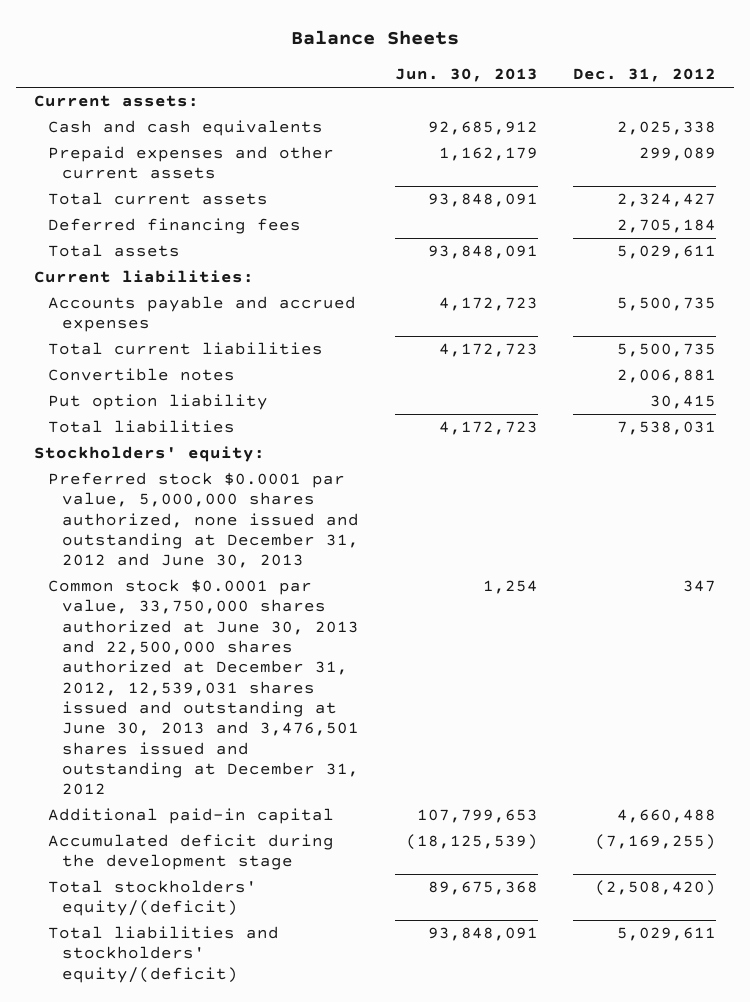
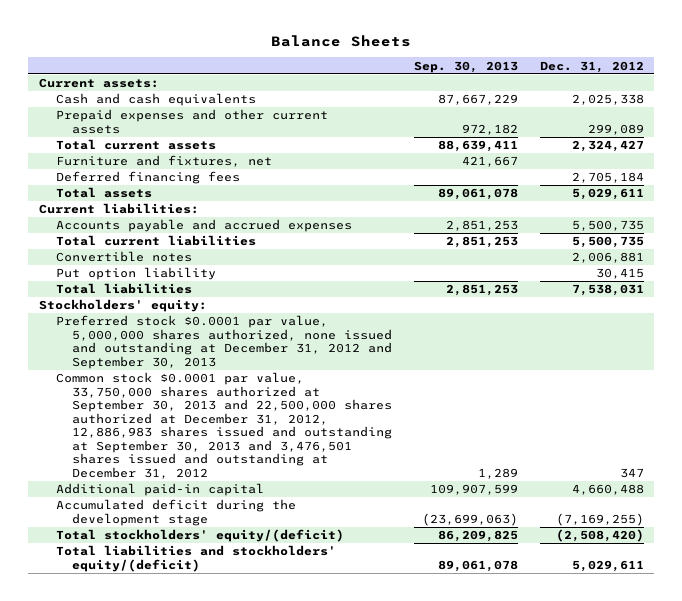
- | Jun. 30, 2013 | Dec. 31, 2012
+ | Sep. 30, 2013 | Dec. 31, 2012
+ Furniture and fixtures, net | 421,667 |
- Preferred stock $0.0001 par value, 5,000,000 shares authorized, none issued and outstanding at December 31, 2012 and June 30, 2013
- Common stock $0.0001 par value, 33,750,000 shares authorized at June 30, 2013 and 22,500,000 shares authorized at December 31, 2012, 12,539,031 shares issued and outstanding at June 30, 2013 and 3,476,501 shares issued and outstanding at December 31, 2012 | 1,254 | 347
+ Preferred stock $0.0001 par value, 5,000,000 shares authorized, none issued and outstanding at December 31, 2012 and September 30, 2013
+ Common stock $0.0001 par value, 33,750,000 shares authorized at September 30, 2013 and 22,500,000 shares authorized at December 31, 2012, 12,886,983 shares issued and outstanding at September 30, 2013 and 3,476,501 shares issued and outstanding at December 31, 2012 | 1,289 | 347

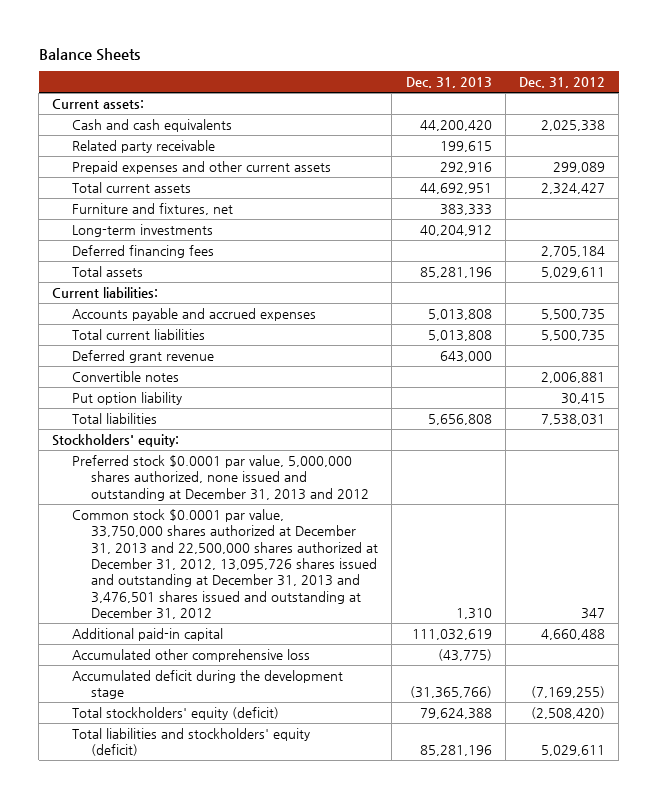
- | Sep. 30, 2013 | Dec. 31, 2012
+ | Dec. 31, 2013 | Dec. 31, 2012
+ Related party receivable | 199,615 |
+ Long-term investments | 40,204,912 |
+ Deferred grant revenue | 643,000 |
- Preferred stock $0.0001 par value, 5,000,000 shares authorized, none issued and outstanding at December 31, 2012 and September 30, 2013
- Common stock $0.0001 par value, 33,750,000 shares authorized at September 30, 2013 and 22,500,000 shares authorized at December 31, 2012, 12,886,983 shares issued and outstanding at September 30, 2013 and 3,476,501 shares issued and outstanding at December 31, 2012 | 1,289 | 347
+ Preferred stock $0.0001 par value, 5,000,000 shares authorized, none issued and outstanding at December 31, 2013 and 2012
+ Common stock $0.0001 par value, 33,750,000 shares authorized at December 31, 2013 and 22,500,000 shares authorized at December 31, 2012, 13,095,726 shares issued and outstanding at December 31, 2013 and 3,476,501 shares issued and outstanding at December 31, 2012 | 1,310 | 347
+ Accumulated other comprehensive loss | (43,775) |
- Total stockholders' equity/(deficit) | 86,209,825 | (2,508,420)
- Total liabilities and stockholders' equity/(deficit) | 89,061,078 | 5,029,611
+ Total stockholders' equity (deficit) | 79,624,388 | (2,508,420)
+ Total liabilities and stockholders' equity (deficit) | 85,281,196 | 5,029,611

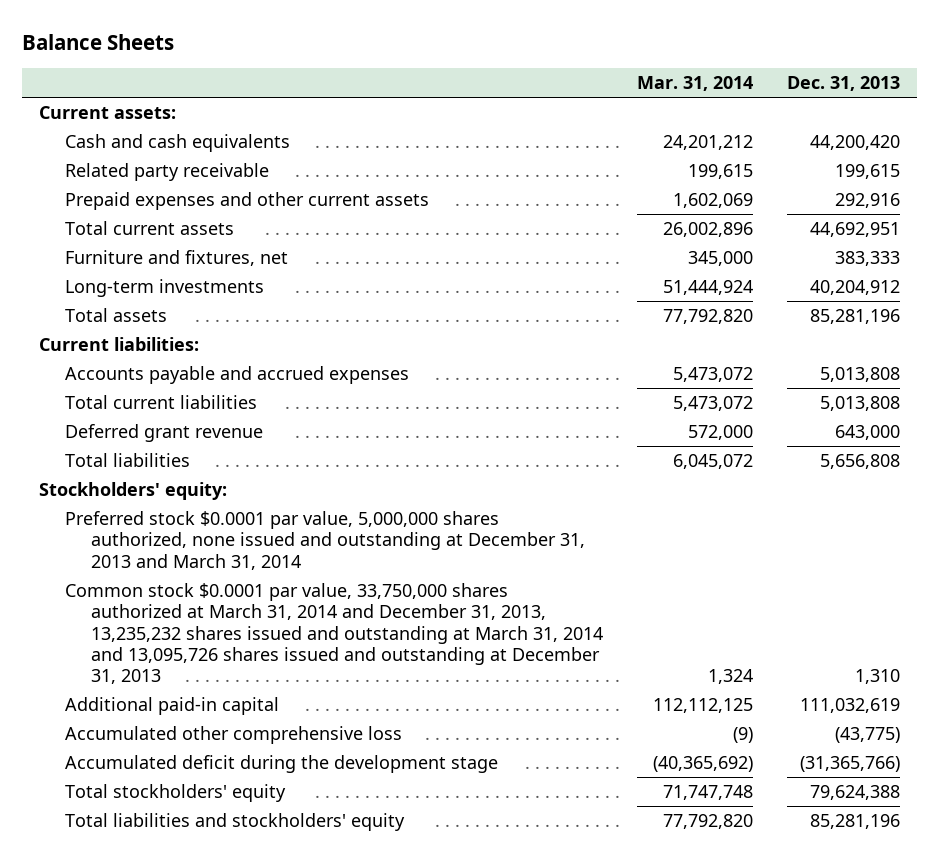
- | Dec. 31, 2013 | Dec. 31, 2012
+ | Mar. 31, 2014 | Dec. 31, 2013
- Deferred financing fees | | 2,705,184
- Convertible notes | | 2,006,881
- Put option liability | | 30,415
- Preferred stock $0.0001 par value, 5,000,000 shares authorized, none issued and outstanding at December 31, 2013 and 2012
- Common stock $0.0001 par value, 33,750,000 shares authorized at December 31, 2013 and 22,500,000 shares authorized at December 31, 2012, 13,095,726 shares issued and outstanding at December 31, 2013 and 3,476,501 shares issued and outstanding at December 31, 2012 | 1,310 | 347
+ Preferred stock $0.0001 par value, 5,000,000 shares authorized, none issued and outstanding at December 31, 2013 and March 31, 2014
+ Common stock $0.0001 par value, 33,750,000 shares authorized at March 31, 2014 and December 31, 2013, 13,235,232 shares issued and outstanding at March 31, 2014 and 13,095,726 shares issued and outstanding at December 31, 2013 | 1,324 | 1,310
- Total stockholders' equity (deficit) | 79,624,388 | (2,508,420)
- Total liabilities and stockholders' equity (deficit) | 85,281,196 | 5,029,611
+ Total stockholders' equity | 71,747,748 | 79,624,388
+ Total liabilities and stockholders' equity | 77,792,820 | 85,281,196

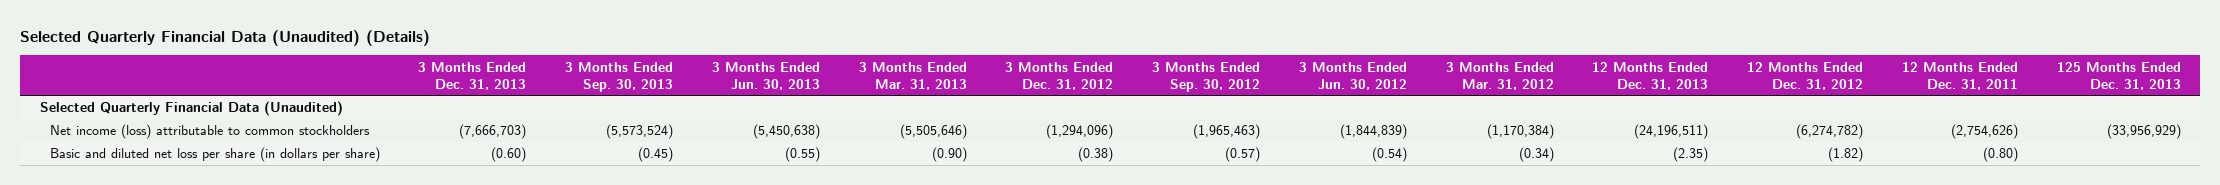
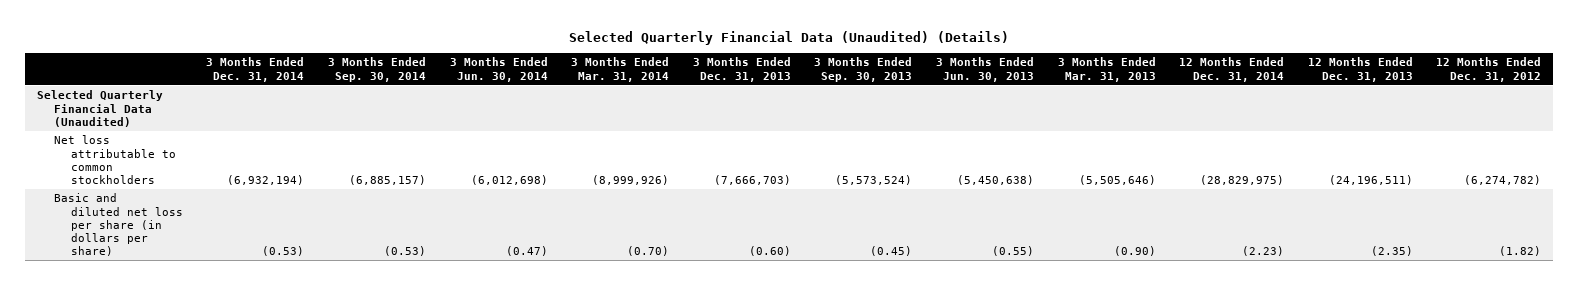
- | 3 Months Ended Dec. 31, 2013 | 3 Months Ended Sep. 30, 2013 | 3 Months Ended Jun. 30, 2013 | 3 Months Ended Mar. 31, 2013 | 3 Months Ended Dec. 31, 2012 | 3 Months Ended Sep. 30, 2012 | 3 Months Ended Jun. 30, 2012 | 3 Months Ended Mar. 31, 2012 | 12 Months Ended Dec. 31, 2013 | 12 Months Ended Dec. 31, 2012 | 12 Months Ended Dec. 31, 2011 | 125 Months Ended Dec. 31, 2013
+ | 3 Months Ended Dec. 31, 2014 | 3 Months Ended Sep. 30, 2014 | 3 Months Ended Jun. 30, 2014 | 3 Months Ended Mar. 31, 2014 | 3 Months Ended Dec. 31, 2013 | 3 Months Ended Sep. 30, 2013 | 3 Months Ended Jun. 30, 2013 | 3 Months Ended Mar. 31, 2013 | 12 Months Ended Dec. 31, 2014 | 12 Months Ended Dec. 31, 2013 | 12 Months Ended Dec. 31, 2012
- Net income (loss) attributable to common stockholders | (7,666,703) | (5,573,524) | (5,450,638) | (5,505,646) | (1,294,096) | (1,965,463) | (1,844,839) | (1,170,384) | (24,196,511) | (6,274,782) | (2,754,626) | (33,956,929)
+ Net loss attributable to common stockholders | (6,932,194) | (6,885,157) | (6,012,698) | (8,999,926) | (7,666,703) | (5,573,524) | (5,450,638) | (5,505,646) | (28,829,975) | (24,196,511) | (6,274,782)

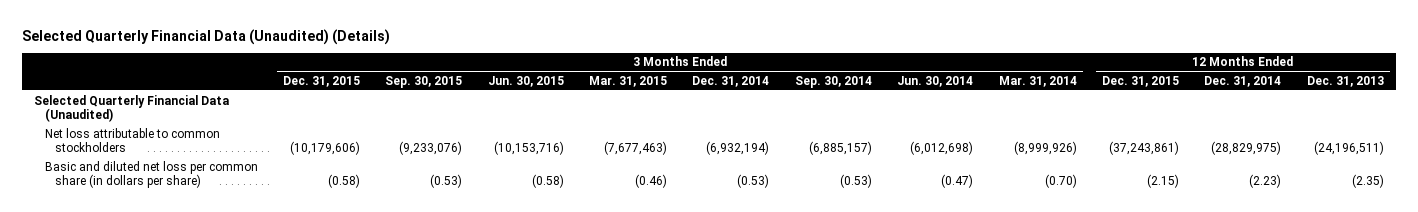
- | 3 Months Ended Dec. 31, 2014 | 3 Months Ended Sep. 30, 2014 | 3 Months Ended Jun. 30, 2014 | 3 Months Ended Mar. 31, 2014 | 3 Months Ended Dec. 31, 2013 | 3 Months Ended Sep. 30, 2013 | 3 Months Ended Jun. 30, 2013 | 3 Months Ended Mar. 31, 2013 | 12 Months Ended Dec. 31, 2014 | 12 Months Ended Dec. 31, 2013 | 12 Months Ended Dec. 31, 2012
+ | 3 Months Ended Dec. 31, 2015 | 3 Months Ended Sep. 30, 2015 | 3 Months Ended Jun. 30, 2015 | 3 Months Ended Mar. 31, 2015 | 3 Months Ended Dec. 31, 2014 | 3 Months Ended Sep. 30, 2014 | 3 Months Ended Jun. 30, 2014 | 3 Months Ended Mar. 31, 2014 | 12 Months Ended Dec. 31, 2015 | 12 Months Ended Dec. 31, 2014 | 12 Months Ended Dec. 31, 2013
- Basic and diluted net loss per share (in dollars per share) | (0.53) | (0.53) | (0.47) | (0.70) | (0.60) | (0.45) | (0.55) | (0.90) | (2.23) | (2.35) | (1.82)
+ Basic and diluted net loss per common share (in dollars per share) | (0.58) | (0.53) | (0.58) | (0.46) | (0.53) | (0.53) | (0.47) | (0.70) | (2.15) | (2.23) | (2.35)

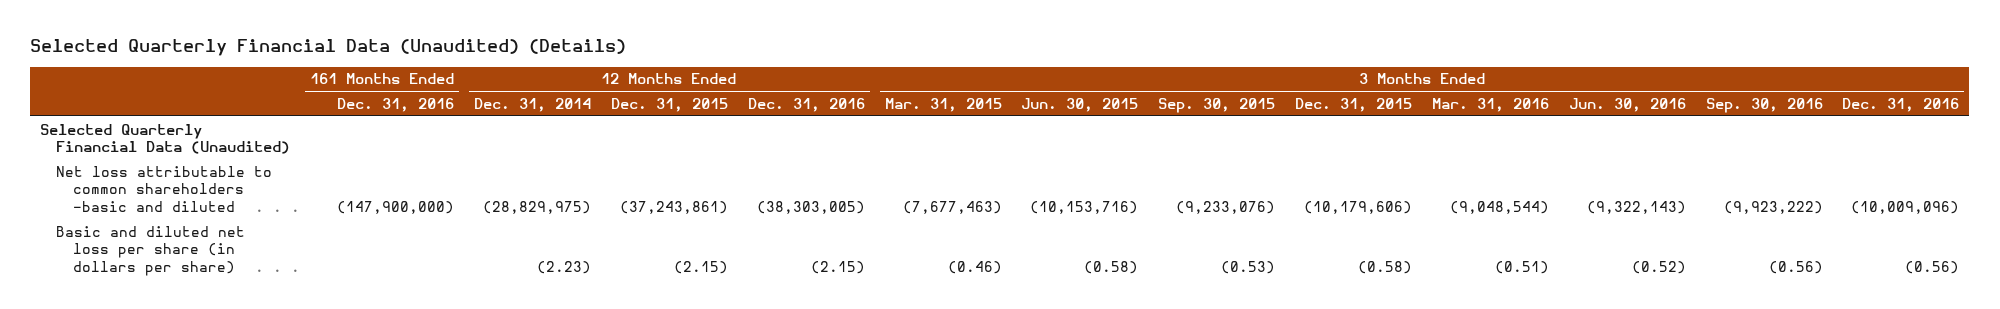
- | 3 Months Ended Dec. 31, 2015 | 3 Months Ended Sep. 30, 2015 | 3 Months Ended Jun. 30, 2015 | 3 Months Ended Mar. 31, 2015 | 3 Months Ended Dec. 31, 2014 | 3 Months Ended Sep. 30, 2014 | 3 Months Ended Jun. 30, 2014 | 3 Months Ended Mar. 31, 2014 | 12 Months Ended Dec. 31, 2015 | 12 Months Ended Dec. 31, 2014 | 12 Months Ended Dec. 31, 2013
+ | 161 Months Ended Dec. 31, 2016 | 12 Months Ended Dec. 31, 2014 | 12 Months Ended Dec. 31, 2015 | 12 Months Ended Dec. 31, 2016 | 3 Months Ended Mar. 31, 2015 | 3 Months Ended Jun. 30, 2015 | 3 Months Ended Sep. 30, 2015 | 3 Months Ended Dec. 31, 2015 | 3 Months Ended Mar. 31, 2016 | 3 Months Ended Jun. 30, 2016 | 3 Months Ended Sep. 30, 2016 | 3 Months Ended Dec. 31, 2016
- Net loss attributable to common stockholders | (10,179,606) | (9,233,076) | (10,153,716) | (7,677,463) | (6,932,194) | (6,885,157) | (6,012,698) | (8,999,926) | (37,243,861) | (28,829,975) | (24,196,511)
- Basic and diluted net loss per common share (in dollars per share) | (0.58) | (0.53) | (0.58) | (0.46) | (0.53) | (0.53) | (0.47) | (0.70) | (2.15) | (2.23) | (2.35)
+ Net loss attributable to common shareholders -basic and diluted | (147,900,000) | (28,829,975) | (37,243,861) | (38,303,005) | (7,677,463) | (10,153,716) | (9,233,076) | (10,179,606) | (9,048,544) | (9,322,143) | (9,923,222) | (10,009,096)
+ Basic and diluted net loss per share (in dollars per share) | | (2.23) | (2.15) | (2.15) | (0.46) | (0.58) | (0.53) | (0.58) | (0.51) | (0.52) | (0.56) | (0.56)

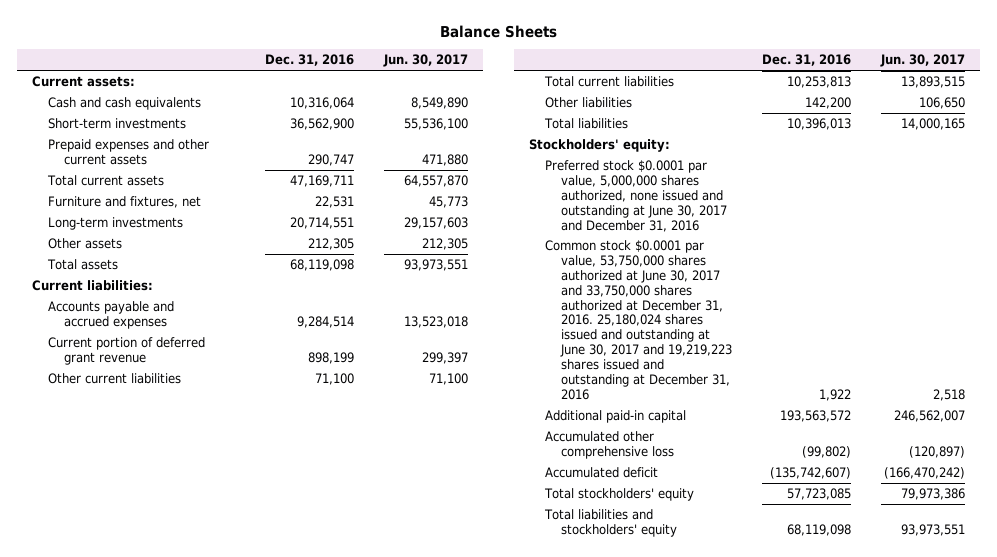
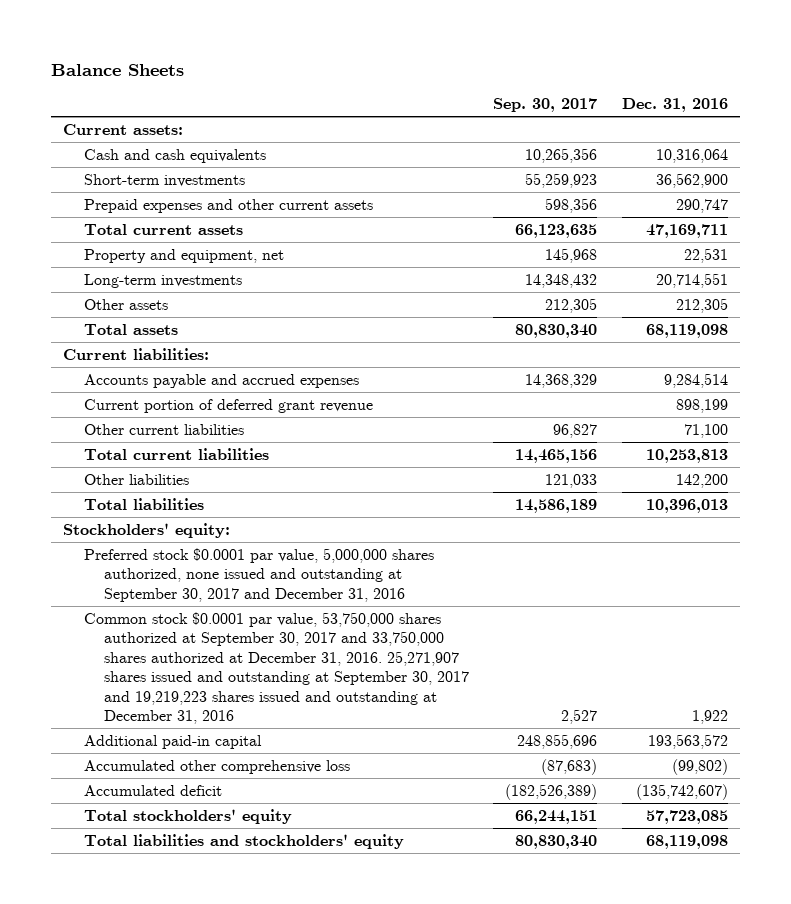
- | Dec. 31, 2016 | Jun. 30, 2017
+ | Sep. 30, 2017 | Dec. 31, 2016
- Furniture and fixtures, net | 22,531 | 45,773
+ Property and equipment, net | 145,968 | 22,531
- Preferred stock $0.0001 par value, 5,000,000 shares authorized, none issued and outstanding at June 30, 2017 and December 31, 2016
- Common stock $0.0001 par value, 53,750,000 shares authorized at June 30, 2017 and 33,750,000 shares authorized at December 31, 2016. 25,180,024 shares issued and outstanding at June 30, 2017 and 19,219,223 shares issued and outstanding at December 31, 2016 | 1,922 | 2,518
+ Preferred stock $0.0001 par value, 5,000,000 shares authorized, none issued and outstanding at September 30, 2017 and December 31, 2016
+ Common stock $0.0001 par value, 53,750,000 shares authorized at September 30, 2017 and 33,750,000 shares authorized at December 31, 2016. 25,271,907 shares issued and outstanding at September 30, 2017 and 19,219,223 shares issued and outstanding at December 31, 2016 | 2,527 | 1,922

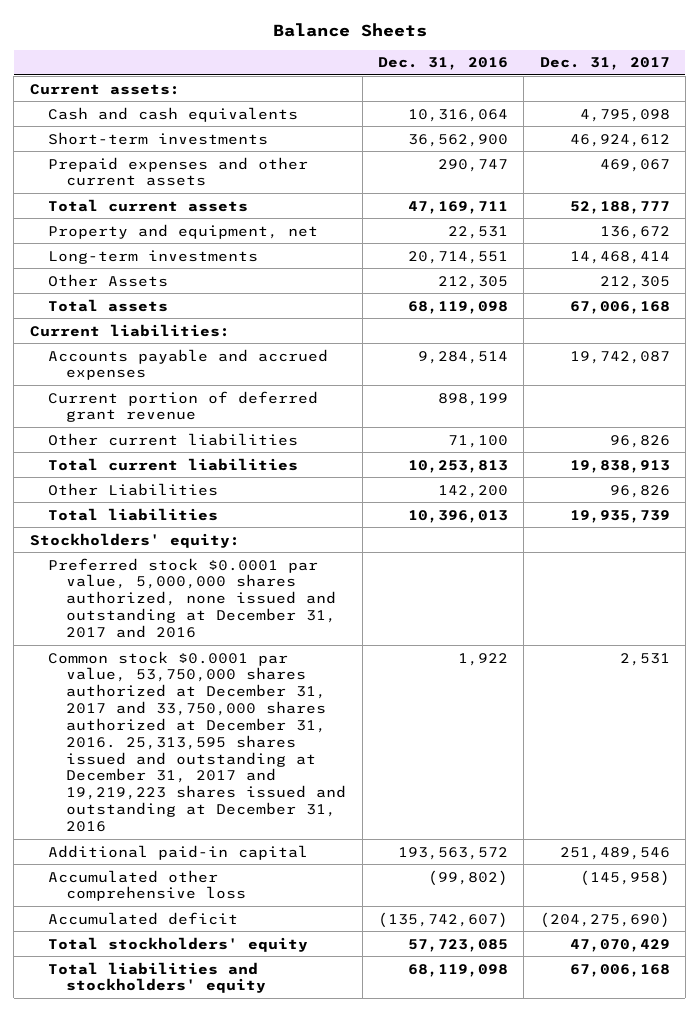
- | Sep. 30, 2017 | Dec. 31, 2016
+ | Dec. 31, 2016 | Dec. 31, 2017
- Other assets | 212,305 | 212,305
+ Other Assets | 212,305 | 212,305
- Other liabilities | 121,033 | 142,200
+ Other Liabilities | 142,200 | 96,826
- Preferred stock $0.0001 par value, 5,000,000 shares authorized, none issued and outstanding at September 30, 2017 and December 31, 2016
- Common stock $0.0001 par value, 53,750,000 shares authorized at September 30, 2017 and 33,750,000 shares authorized at December 31, 2016. 25,271,907 shares issued and outstanding at September 30, 2017 and 19,219,223 shares issued and outstanding at December 31, 2016 | 2,527 | 1,922
+ Preferred stock $0.0001 par value, 5,000,000 shares authorized, none issued and outstanding at December 31, 2017 and 2016
+ Common stock $0.0001 par value, 53,750,000 shares authorized at December 31, 2017 and 33,750,000 shares authorized at December 31, 2016. 25,313,595 shares issued and outstanding at December 31, 2017 and 19,219,223 shares issued and outstanding at December 31, 2016 | 1,922 | 2,531

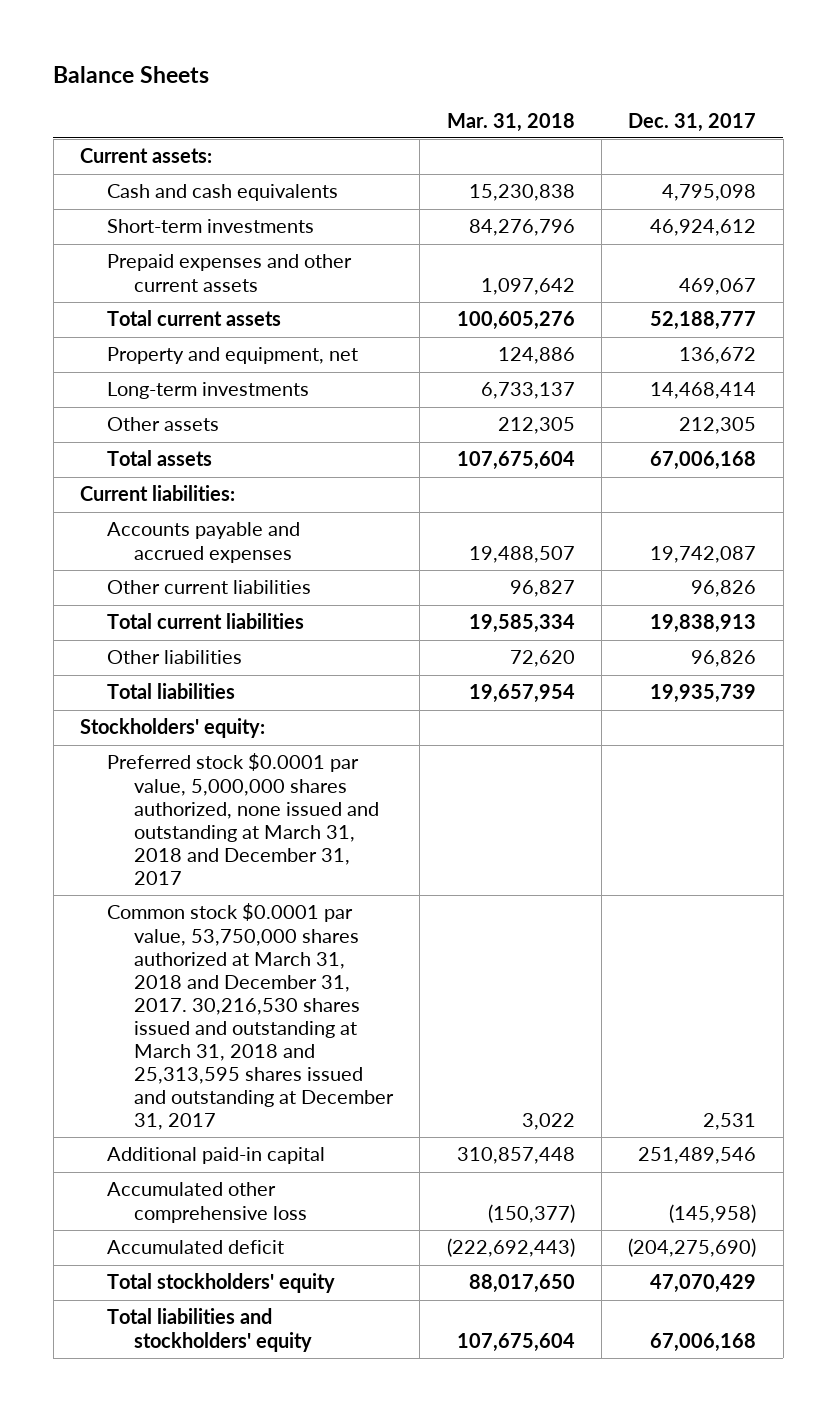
- | Dec. 31, 2016 | Dec. 31, 2017
+ | Mar. 31, 2018 | Dec. 31, 2017
- Other Assets | 212,305 | 212,305
+ Other assets | 212,305 | 212,305
- Current portion of deferred grant revenue | 898,199 |
- Other Liabilities | 142,200 | 96,826
+ Other liabilities | 72,620 | 96,826
- Preferred stock $0.0001 par value, 5,000,000 shares authorized, none issued and outstanding at December 31, 2017 and 2016
- Common stock $0.0001 par value, 53,750,000 shares authorized at December 31, 2017 and 33,750,000 shares authorized at December 31, 2016. 25,313,595 shares issued and outstanding at December 31, 2017 and 19,219,223 shares issued and outstanding at December 31, 2016 | 1,922 | 2,531
+ Preferred stock $0.0001 par value, 5,000,000 shares authorized, none issued and outstanding at March 31, 2018 and December 31, 2017
+ Common stock $0.0001 par value, 53,750,000 shares authorized at March 31, 2018 and December 31, 2017. 30,216,530 shares issued and outstanding at March 31, 2018 and 25,313,595 shares issued and outstanding at December 31, 2017 | 3,022 | 2,531

